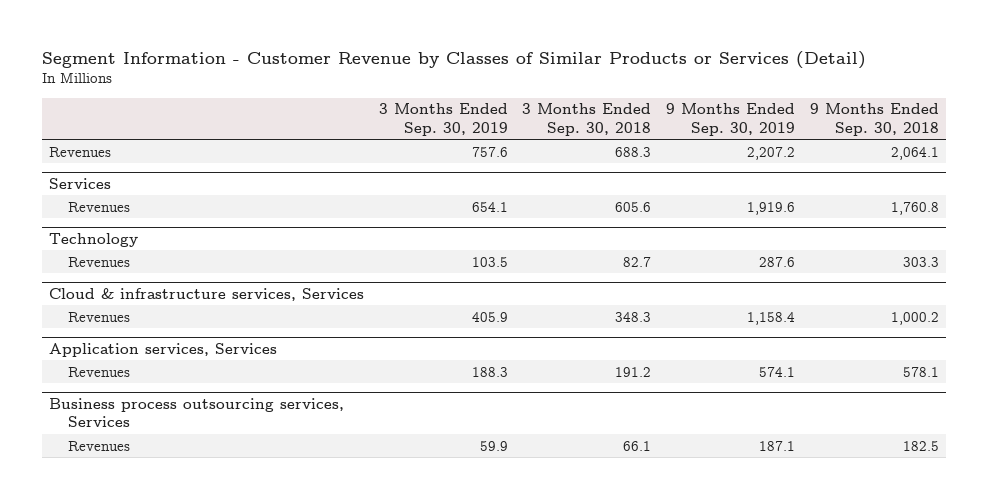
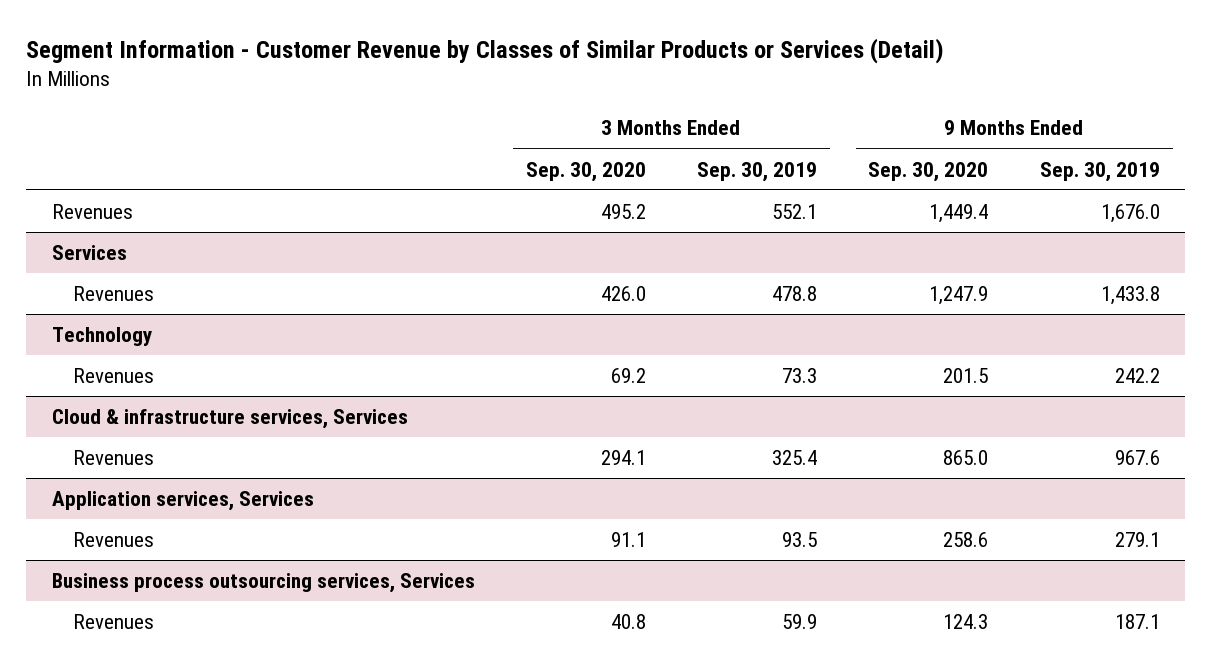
- | 3 Months Ended Sep. 30, 2019 | 3 Months Ended Sep. 30, 2018 | 9 Months Ended Sep. 30, 2019 | 9 Months Ended Sep. 30, 2018
+ | 3 Months Ended Sep. 30, 2020 | 3 Months Ended Sep. 30, 2019 | 9 Months Ended Sep. 30, 2020 | 9 Months Ended Sep. 30, 2019
- Revenues | 757.6 | 688.3 | 2,207.2 | 2,064.1
+ Revenues | 495.2 | 552.1 | 1,449.4 | 1,676.0
@ Services
- Revenues | 654.1 | 605.6 | 1,919.6 | 1,760.8
+ Revenues | 426.0 | 478.8 | 1,247.9 | 1,433.8
@ Technology
- Revenues | 103.5 | 82.7 | 287.6 | 303.3
+ Revenues | 69.2 | 73.3 | 201.5 | 242.2
@ Cloud & infrastructure services, Services
- Revenues | 405.9 | 348.3 | 1,158.4 | 1,000.2
+ Revenues | 294.1 | 325.4 | 865.0 | 967.6
@ Application services, Services
- Revenues | 188.3 | 191.2 | 574.1 | 578.1
+ Revenues | 91.1 | 93.5 | 258.6 | 279.1

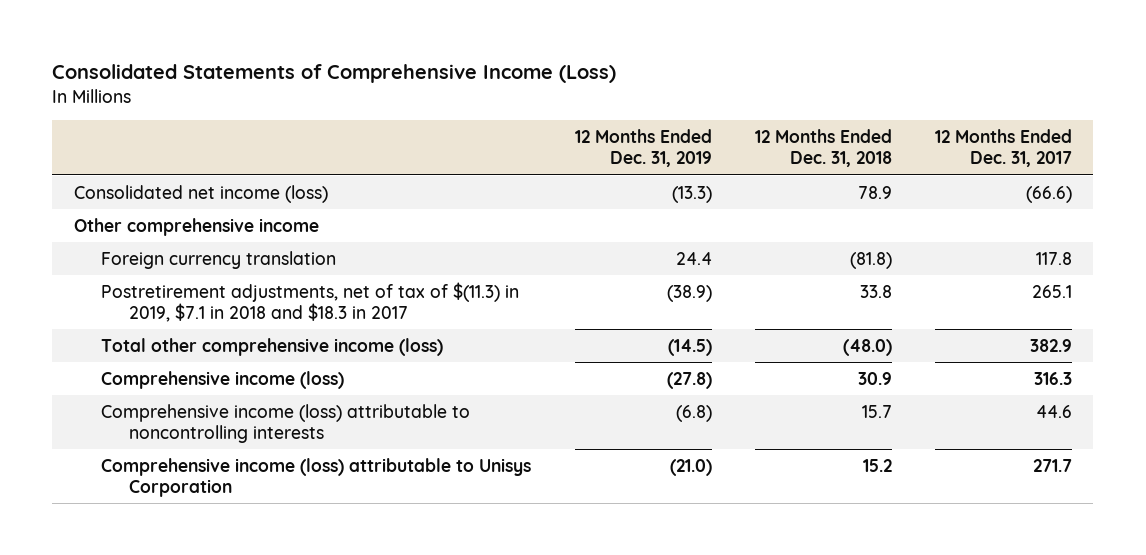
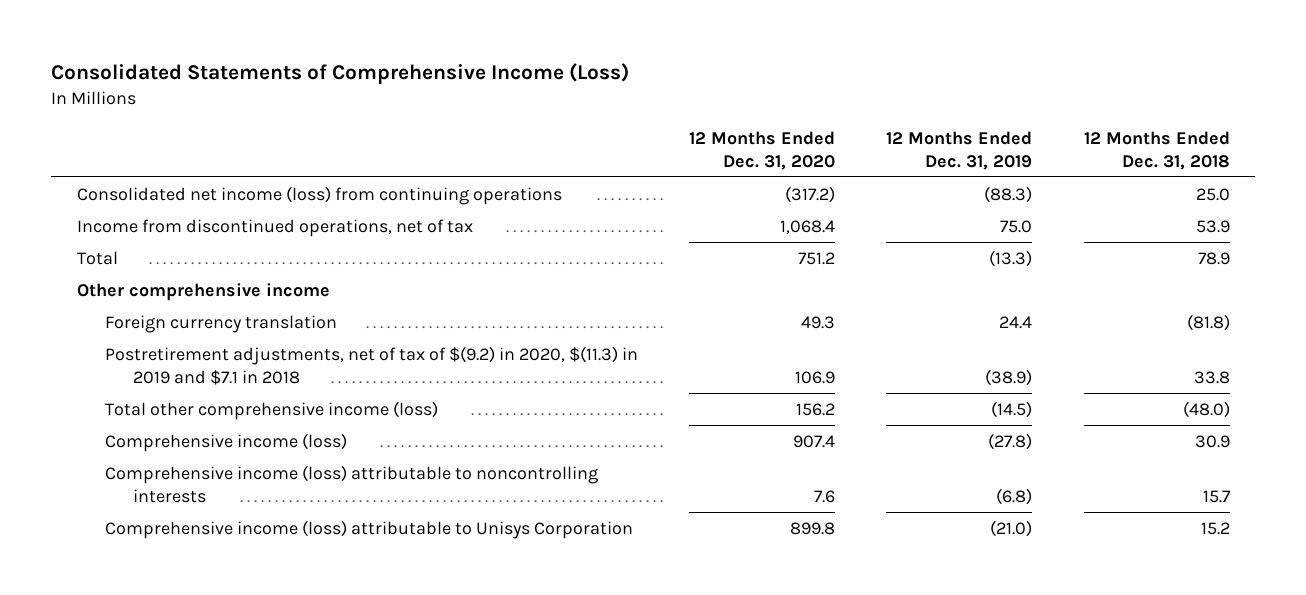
- | 12 Months Ended Dec. 31, 2019 | 12 Months Ended Dec. 31, 2018 | 12 Months Ended Dec. 31, 2017
+ | 12 Months Ended Dec. 31, 2020 | 12 Months Ended Dec. 31, 2019 | 12 Months Ended Dec. 31, 2018
- Consolidated net income (loss) | (13.3) | 78.9 | (66.6)
+ Consolidated net income (loss) from continuing operations | (317.2) | (88.3) | 25.0
+ Income from discontinued operations, net of tax | 1,068.4 | 75.0 | 53.9
+ Total | 751.2 | (13.3) | 78.9
- Postretirement adjustments, net of tax of $(11.3) in 2019, $7.1 in 2018 and $18.3 in 2017 | (38.9) | 33.8 | 265.1
+ Postretirement adjustments, net of tax of $(9.2) in 2020, $(11.3) in 2019 and $7.1 in 2018 | 106.9 | (38.9) | 33.8

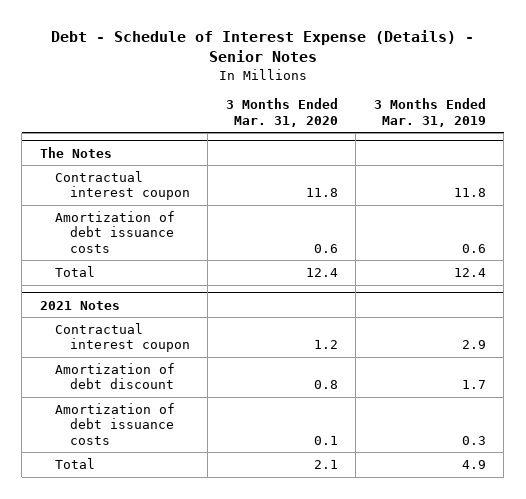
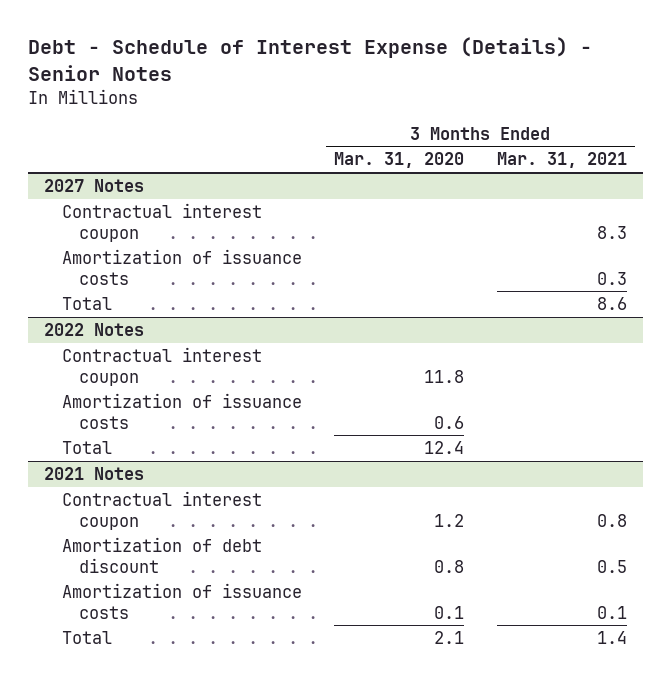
- | 3 Months Ended Mar. 31, 2020 | 3 Months Ended Mar. 31, 2019
+ | 3 Months Ended Mar. 31, 2020 | 3 Months Ended Mar. 31, 2021
- The Notes
+ 2027 Notes
+ Contractual interest coupon | | 8.3
+ Amortization of issuance costs | | 0.3
+ Total | | 8.6
+ 2022 Notes
- Amortization of debt issuance costs | 0.6 | 0.6
+ Amortization of issuance costs | 0.6 |
@ 2021 Notes
- Amortization of debt issuance costs | 0.1 | 0.3
+ Amortization of issuance costs | 0.1 | 0.1

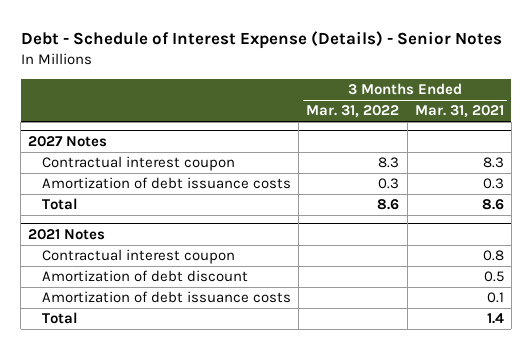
- | 3 Months Ended Mar. 31, 2020 | 3 Months Ended Mar. 31, 2021
+ | 3 Months Ended Mar. 31, 2022 | 3 Months Ended Mar. 31, 2021
@ 2027 Notes
- Amortization of issuance costs | | 0.3
+ Amortization of debt issuance costs | 0.3 | 0.3
- 2022 Notes
- Contractual interest coupon | 11.8 |
- Amortization of issuance costs | 0.6 |
- Total | 12.4 |
@ 2021 Notes
- Amortization of issuance costs | 0.1 | 0.1
+ Amortization of debt issuance costs | | 0.1

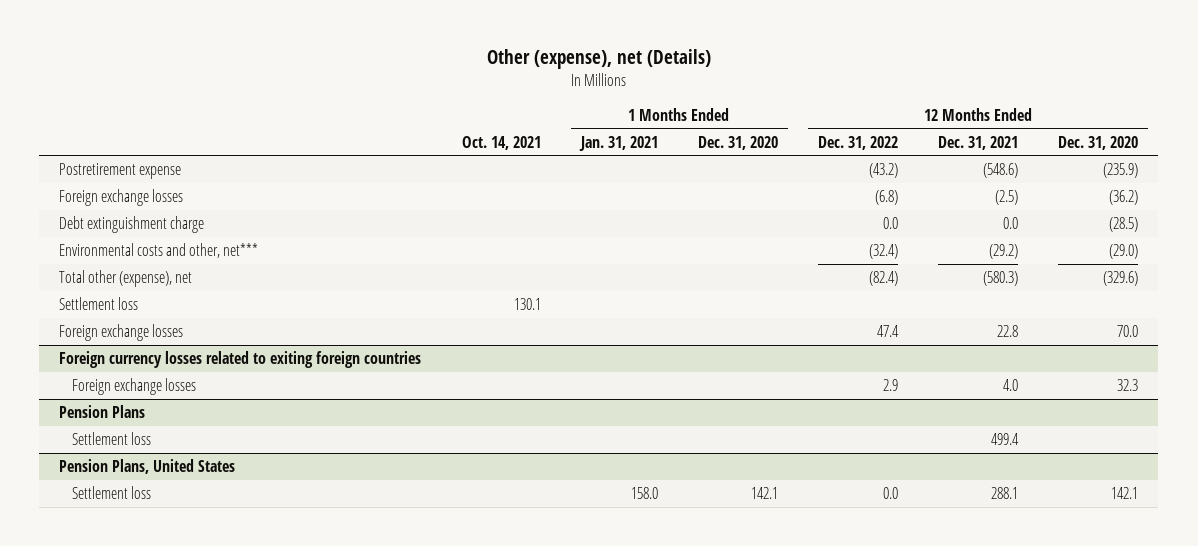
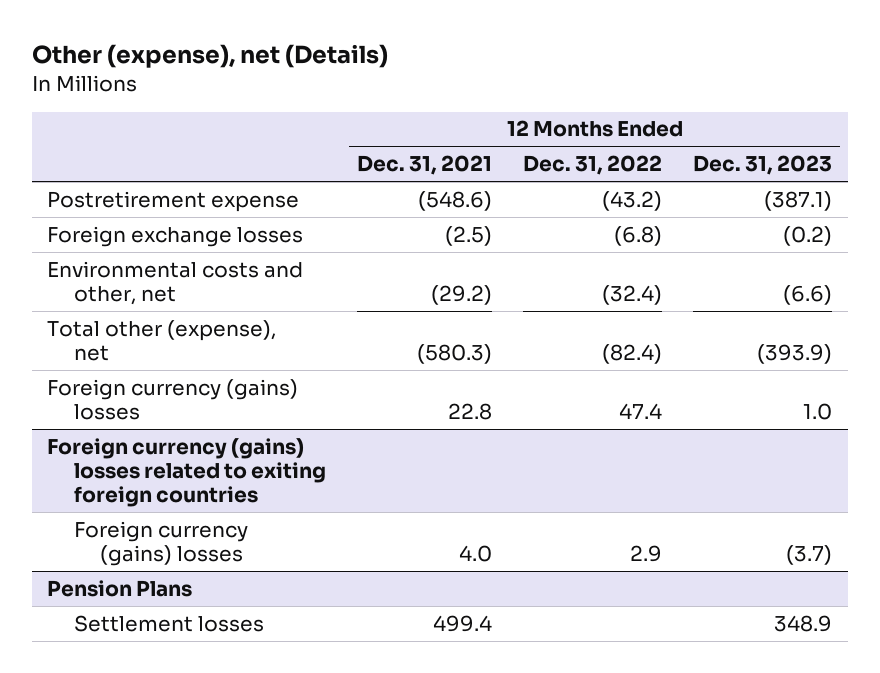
- | Oct. 14, 2021 | 1 Months Ended Jan. 31, 2021 | 1 Months Ended Dec. 31, 2020 | 12 Months Ended Dec. 31, 2022 | 12 Months Ended Dec. 31, 2021 | 12 Months Ended Dec. 31, 2020
+ | 12 Months Ended Dec. 31, 2021 | 12 Months Ended Dec. 31, 2022 | 12 Months Ended Dec. 31, 2023
- Debt extinguishment charge | | | | 0.0 | 0.0 | (28.5)
- Environmental costs and other, net*** | | | | (32.4) | (29.2) | (29.0)
+ Environmental costs and other, net | (29.2) | (32.4) | (6.6)
- Settlement loss | 130.1 | | | | |
- Foreign exchange losses | | | | 47.4 | 22.8 | 70.0
- Foreign currency losses related to exiting foreign countries
- Foreign exchange losses | | | | 2.9 | 4.0 | 32.3
+ Foreign currency (gains) losses | 22.8 | 47.4 | 1.0
+ Foreign currency (gains) losses related to exiting foreign countries
+ Foreign currency (gains) losses | 4.0 | 2.9 | (3.7)
@ Pension Plans
- Settlement loss | | | | | 499.4 |
- Pension Plans, United States
- Settlement loss | | 158.0 | 142.1 | 0.0 | 288.1 | 142.1
@ Pension Plans
+ Settlement losses | 499.4 | | 348.9

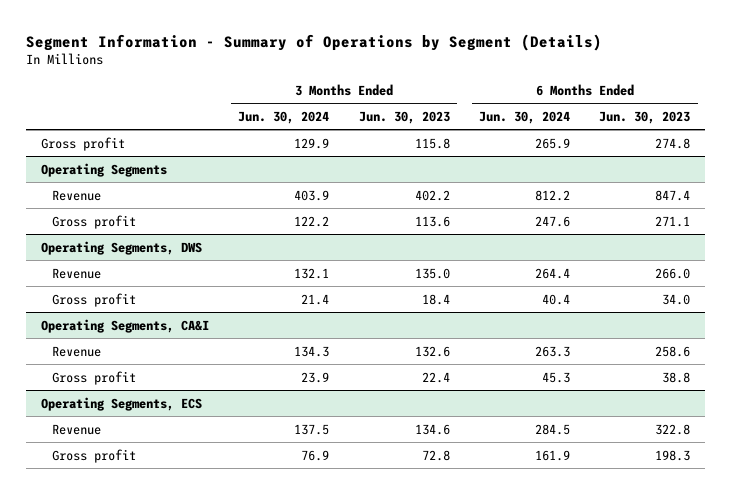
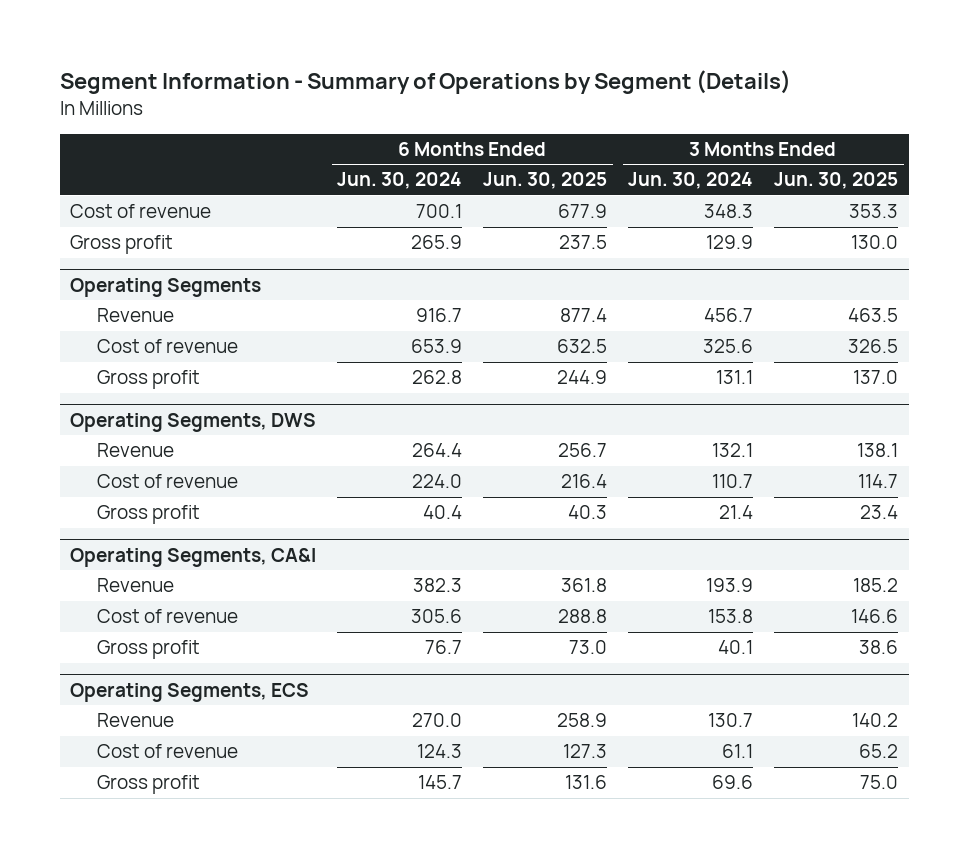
- | 3 Months Ended Jun. 30, 2024 | 3 Months Ended Jun. 30, 2023 | 6 Months Ended Jun. 30, 2024 | 6 Months Ended Jun. 30, 2023
+ | 6 Months Ended Jun. 30, 2024 | 6 Months Ended Jun. 30, 2025 | 3 Months Ended Jun. 30, 2024 | 3 Months Ended Jun. 30, 2025
+ Cost of revenue | 700.1 | 677.9 | 348.3 | 353.3
@ Operating Segments
- Revenue | 403.9 | 402.2 | 812.2 | 847.4
- Gross profit | 122.2 | 113.6 | 247.6 | 271.1
+ Revenue | 916.7 | 877.4 | 456.7 | 463.5
+ Cost of revenue | 653.9 | 632.5 | 325.6 | 326.5
+ Gross profit | 262.8 | 244.9 | 131.1 | 137.0
@ Operating Segments, DWS
+ Cost of revenue | 224.0 | 216.4 | 110.7 | 114.7
@ Operating Segments, CA&I
- Revenue | 134.3 | 132.6 | 263.3 | 258.6
- Gross profit | 23.9 | 22.4 | 45.3 | 38.8
+ Revenue | 382.3 | 361.8 | 193.9 | 185.2
+ Cost of revenue | 305.6 | 288.8 | 153.8 | 146.6
+ Gross profit | 76.7 | 73.0 | 40.1 | 38.6
@ Operating Segments, ECS
- Revenue | 137.5 | 134.6 | 284.5 | 322.8
- Gross profit | 76.9 | 72.8 | 161.9 | 198.3
+ Revenue | 270.0 | 258.9 | 130.7 | 140.2
+ Cost of revenue | 124.3 | 127.3 | 61.1 | 65.2
+ Gross profit | 145.7 | 131.6 | 69.6 | 75.0

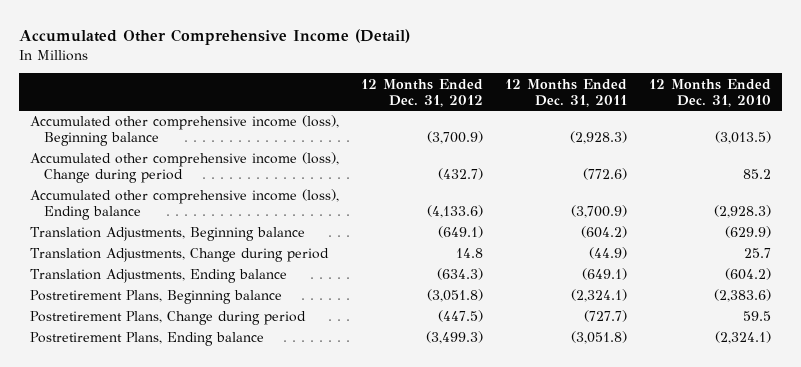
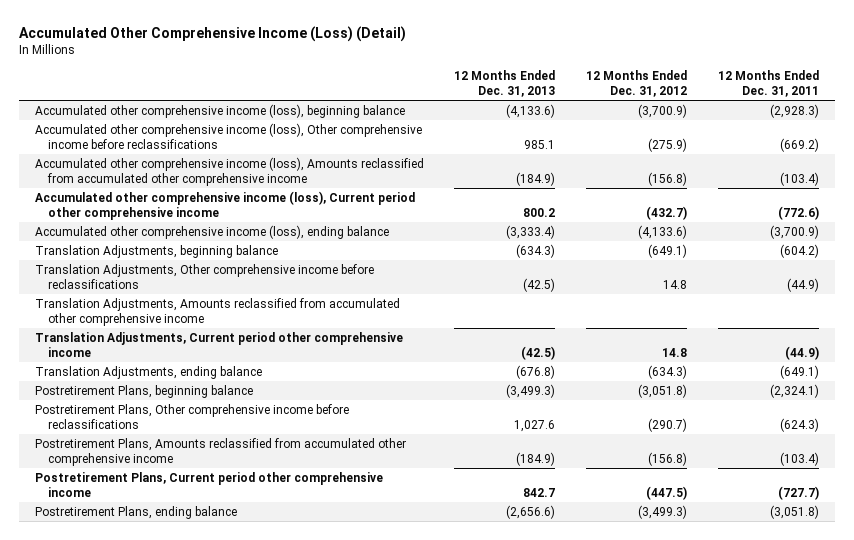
- Accumulated Other Comprehensive Income (Detail)
+ Accumulated Other Comprehensive Income (Loss) (Detail)
- | 12 Months Ended Dec. 31, 2012 | 12 Months Ended Dec. 31, 2011 | 12 Months Ended Dec. 31, 2010
+ | 12 Months Ended Dec. 31, 2013 | 12 Months Ended Dec. 31, 2012 | 12 Months Ended Dec. 31, 2011
- Accumulated other comprehensive income (loss), Beginning balance | (3,700.9) | (2,928.3) | (3,013.5)
- Accumulated other comprehensive income (loss), Change during period | (432.7) | (772.6) | 85.2
- Accumulated other comprehensive income (loss), Ending balance | (4,133.6) | (3,700.9) | (2,928.3)
- Translation Adjustments, Beginning balance | (649.1) | (604.2) | (629.9)
- Translation Adjustments, Change during period | 14.8 | (44.9) | 25.7
- Translation Adjustments, Ending balance | (634.3) | (649.1) | (604.2)
- Postretirement Plans, Beginning balance | (3,051.8) | (2,324.1) | (2,383.6)
- Postretirement Plans, Change during period | (447.5) | (727.7) | 59.5
- Postretirement Plans, Ending balance | (3,499.3) | (3,051.8) | (2,324.1)
+ Accumulated other comprehensive income (loss), beginning balance | (4,133.6) | (3,700.9) | (2,928.3)
+ Accumulated other comprehensive income (loss), Other comprehensive income before reclassifications | 985.1 | (275.9) | (669.2)
+ Accumulated other comprehensive income (loss), Amounts reclassified from accumulated other comprehensive income | (184.9) | (156.8) | (103.4)
+ Accumulated other comprehensive income (loss), Current period other comprehensive income | 800.2 | (432.7) | (772.6)
+ Accumulated other comprehensive income (loss), ending balance | (3,333.4) | (4,133.6) | (3,700.9)
+ Translation Adjustments, beginning balance | (634.3) | (649.1) | (604.2)
+ Translation Adjustments, Other comprehensive income before reclassifications | (42.5) | 14.8 | (44.9)
+ Translation Adjustments, Amounts reclassified from accumulated other comprehensive income
+ Translation Adjustments, Current period other comprehensive income | (42.5) | 14.8 | (44.9)
+ Translation Adjustments, ending balance | (676.8) | (634.3) | (649.1)
+ Postretirement Plans, beginning balance | (3,499.3) | (3,051.8) | (2,324.1)
+ Postretirement Plans, Other comprehensive income before reclassifications | 1,027.6 | (290.7) | (624.3)
+ Postretirement Plans, Amounts reclassified from accumulated other comprehensive income | (184.9) | (156.8) | (103.4)
+ Postretirement Plans, Current period other comprehensive income | 842.7 | (447.5) | (727.7)
+ Postretirement Plans, ending balance | (2,656.6) | (3,499.3) | (3,051.8)

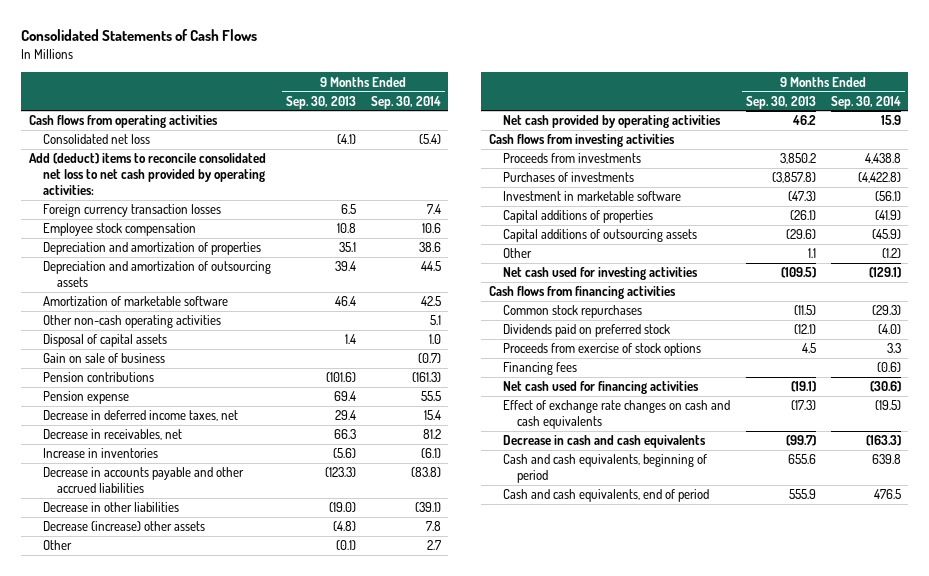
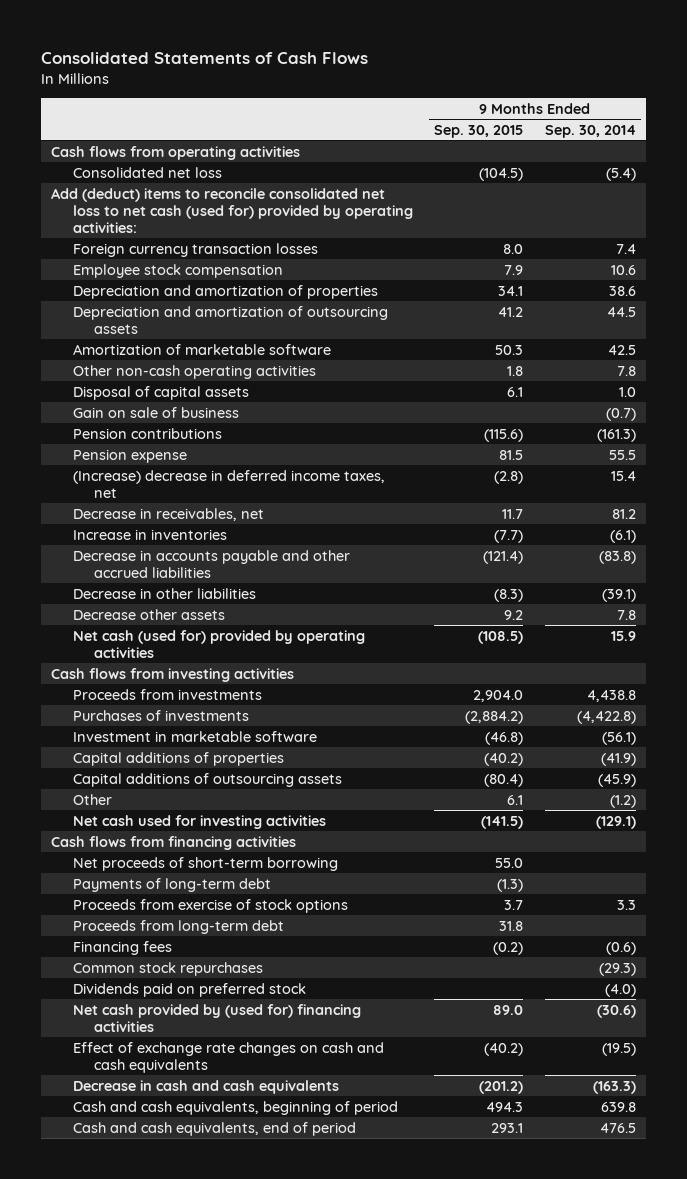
- | 9 Months Ended Sep. 30, 2013 | 9 Months Ended Sep. 30, 2014
+ | 9 Months Ended Sep. 30, 2015 | 9 Months Ended Sep. 30, 2014
- Add (deduct) items to reconcile consolidated net loss to net cash provided by operating activities:
+ Add (deduct) items to reconcile consolidated net loss to net cash (used for) provided by operating activities:
- Other non-cash operating activities | | 5.1
+ Other non-cash operating activities | 1.8 | 7.8
- Decrease in deferred income taxes, net | 29.4 | 15.4
+ (Increase) decrease in deferred income taxes, net | (2.8) | 15.4
- Decrease (increase) other assets | (4.8) | 7.8
- Other | (0.1) | 2.7
- Net cash provided by operating activities | 46.2 | 15.9
+ Decrease other assets | 9.2 | 7.8
+ Net cash (used for) provided by operating activities | (108.5) | 15.9
+ Net proceeds of short-term borrowing | 55.0 |
+ Payments of long-term debt | (1.3) |
+ Proceeds from long-term debt | 31.8 |
- Net cash used for financing activities | (19.1) | (30.6)
moved down: Common stock repurchases | | (29.3)
moved down: Dividends paid on preferred stock | | (4.0)
+ Net cash provided by (used for) financing activities | 89.0 | (30.6)

